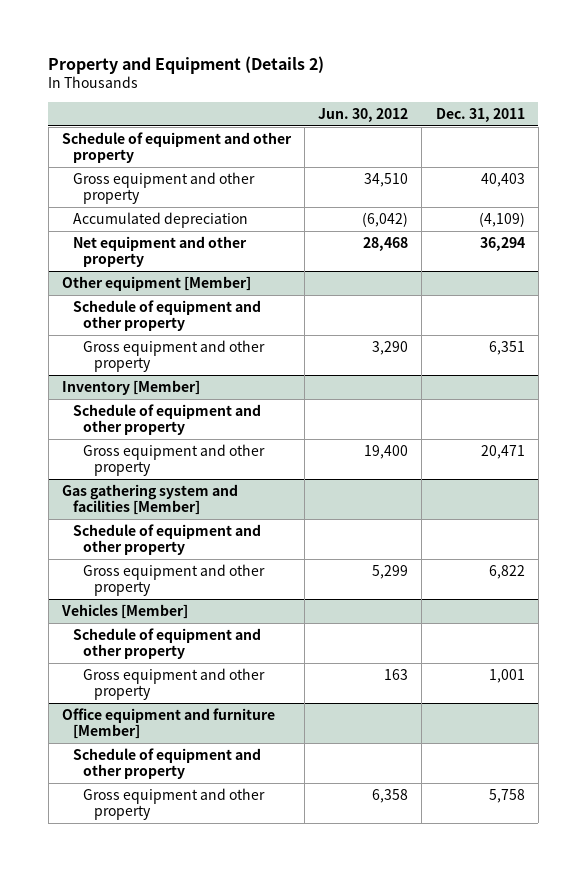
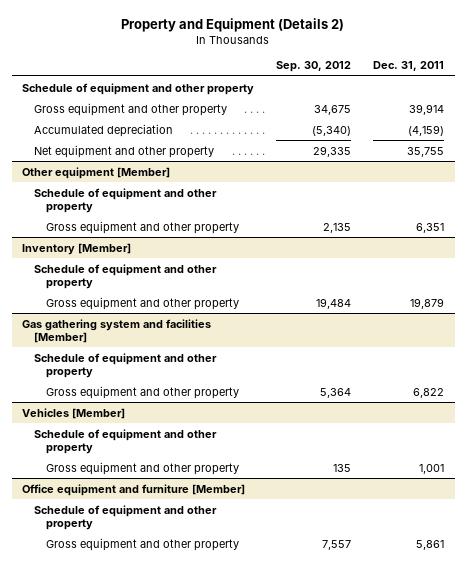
- | Jun. 30, 2012 | Dec. 31, 2011
+ | Sep. 30, 2012 | Dec. 31, 2011
- Gross equipment and other property | 34,510 | 40,403
- Accumulated depreciation | (6,042) | (4,109)
- Net equipment and other property | 28,468 | 36,294
+ Gross equipment and other property | 34,675 | 39,914
+ Accumulated depreciation | (5,340) | (4,159)
+ Net equipment and other property | 29,335 | 35,755
@ Inventory [Member]
- Gross equipment and other property | 19,400 | 20,471
+ Gross equipment and other property | 19,484 | 19,879
@ Office equipment and furniture [Member]
- Gross equipment and other property | 6,358 | 5,758
+ Gross equipment and other property | 7,557 | 5,861

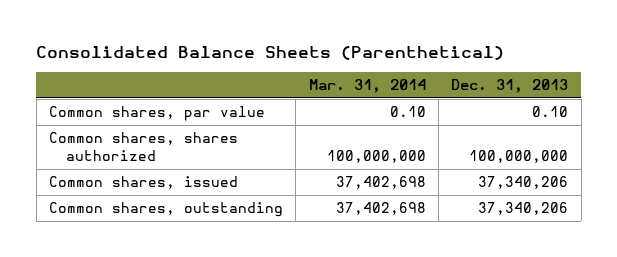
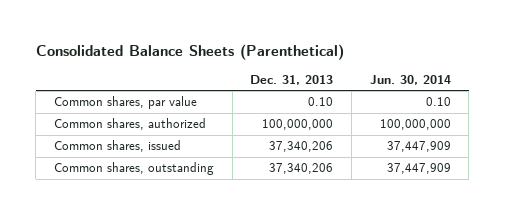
- | Mar. 31, 2014 | Dec. 31, 2013
+ | Dec. 31, 2013 | Jun. 30, 2014
- Common shares, shares authorized | 100,000,000 | 100,000,000
+ Common shares, authorized | 100,000,000 | 100,000,000

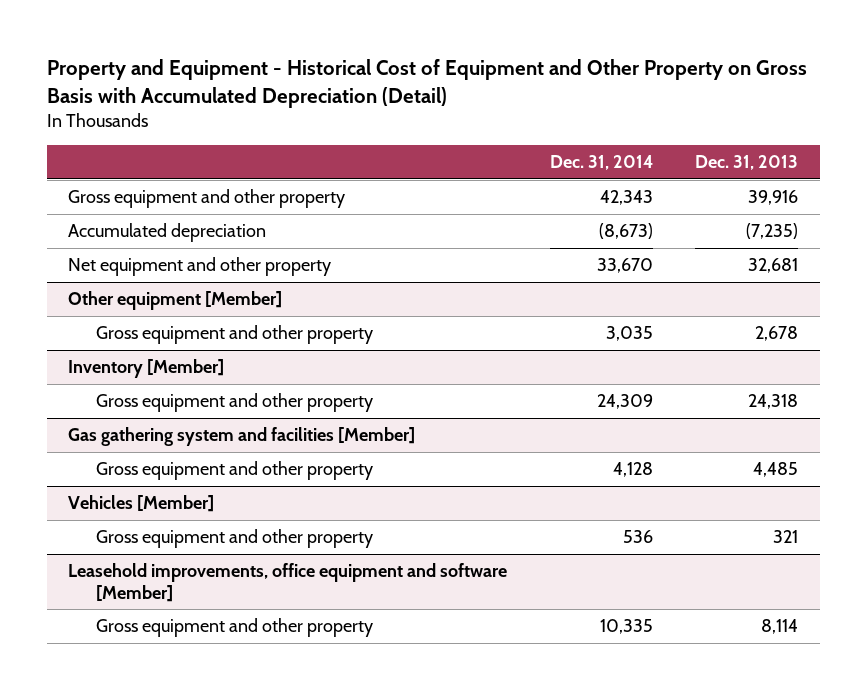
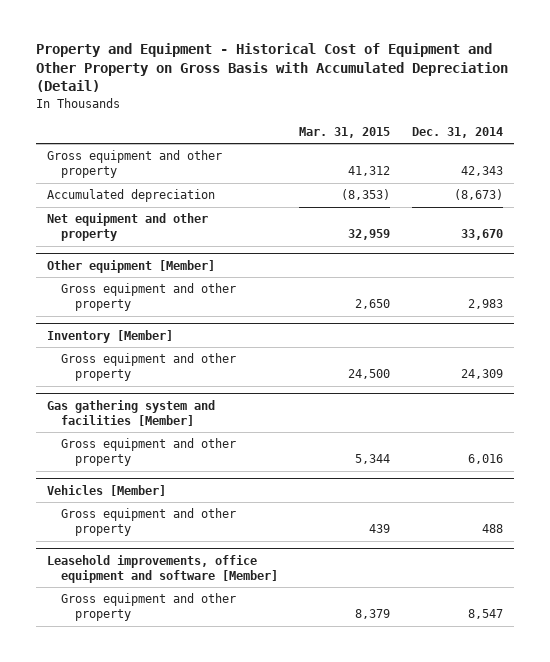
- | Dec. 31, 2014 | Dec. 31, 2013
+ | Mar. 31, 2015 | Dec. 31, 2014
@ Other equipment [Member]
- Gross equipment and other property | 3,035 | 2,678
+ Gross equipment and other property | 2,650 | 2,983
@ Gas gathering system and facilities [Member]
- Gross equipment and other property | 4,128 | 4,485
+ Gross equipment and other property | 5,344 | 6,016
@ Vehicles [Member]
- Gross equipment and other property | 536 | 321
+ Gross equipment and other property | 439 | 488
@ Leasehold improvements, office equipment and software [Member]
- Gross equipment and other property | 10,335 | 8,114
+ Gross equipment and other property | 8,379 | 8,547

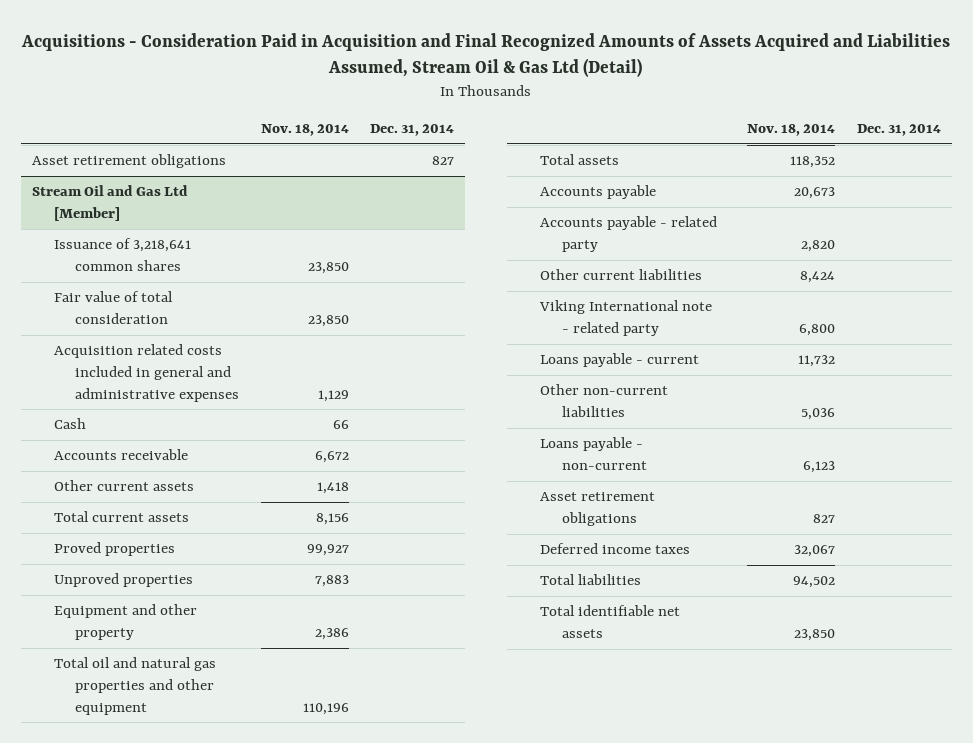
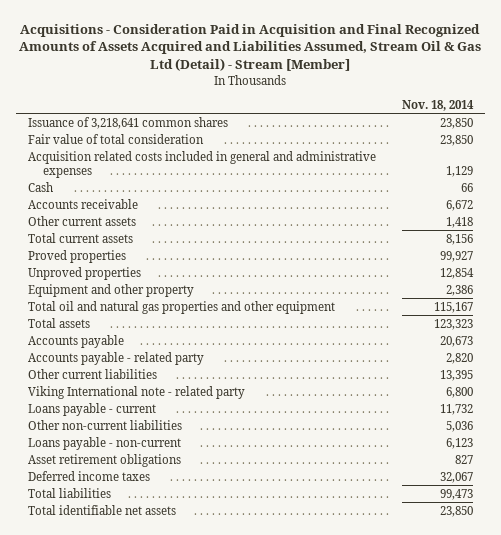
- Acquisitions - Consideration Paid in Acquisition and Final Recognized Amounts of Assets Acquired and Liabilities Assumed, Stream Oil & Gas Ltd (Detail)
+ Acquisitions - Consideration Paid in Acquisition and Final Recognized Amounts of Assets Acquired and Liabilities Assumed, Stream Oil & Gas Ltd (Detail) - Stream [Member]
- | Nov. 18, 2014 | Dec. 31, 2014
+ | Nov. 18, 2014
- Asset retirement obligations | | 827
- Stream Oil and Gas Ltd [Member]
- Unproved properties | 7,883 |
+ Unproved properties | 12,854
- Total oil and natural gas properties and other equipment | 110,196 |
- Total assets | 118,352 |
+ Total oil and natural gas properties and other equipment | 115,167
+ Total assets | 123,323
- Other current liabilities | 8,424 |
+ Other current liabilities | 13,395
- Total liabilities | 94,502 |
+ Total liabilities | 99,473

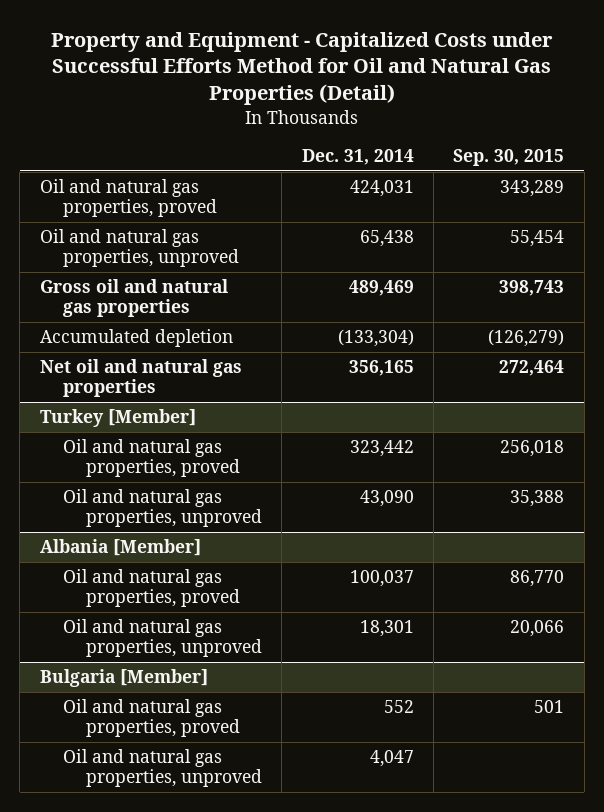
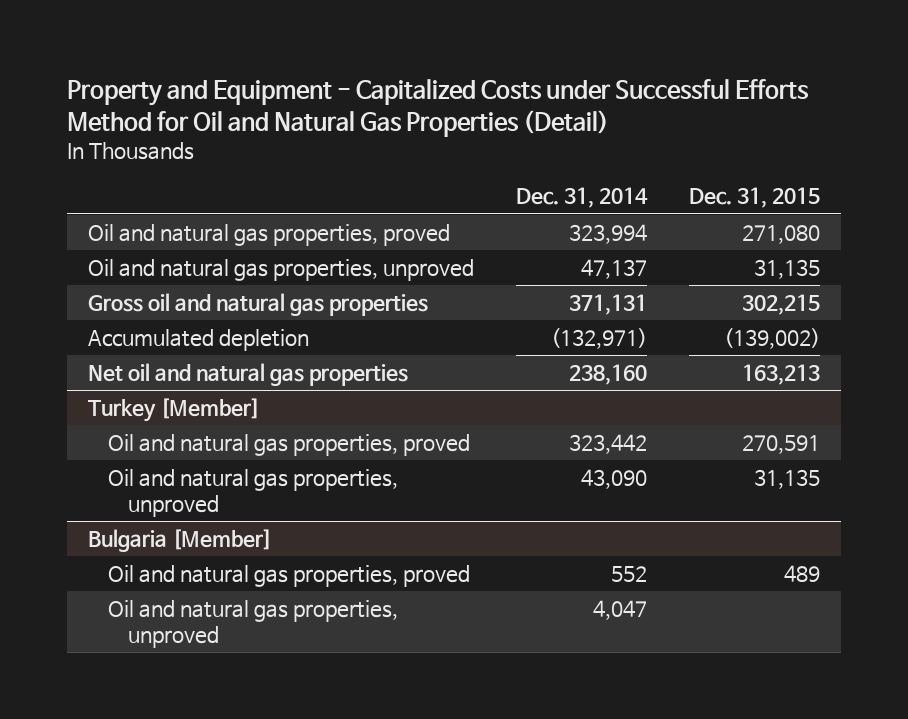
- | Dec. 31, 2014 | Sep. 30, 2015
+ | Dec. 31, 2014 | Dec. 31, 2015
- Oil and natural gas properties, proved | 424,031 | 343,289
- Oil and natural gas properties, unproved | 65,438 | 55,454
- Gross oil and natural gas properties | 489,469 | 398,743
- Accumulated depletion | (133,304) | (126,279)
- Net oil and natural gas properties | 356,165 | 272,464
+ Oil and natural gas properties, proved | 323,994 | 271,080
+ Oil and natural gas properties, unproved | 47,137 | 31,135
+ Gross oil and natural gas properties | 371,131 | 302,215
+ Accumulated depletion | (132,971) | (139,002)
+ Net oil and natural gas properties | 238,160 | 163,213
- Albania [Member]
- Oil and natural gas properties, proved | 100,037 | 86,770
- Oil and natural gas properties, unproved | 18,301 | 20,066

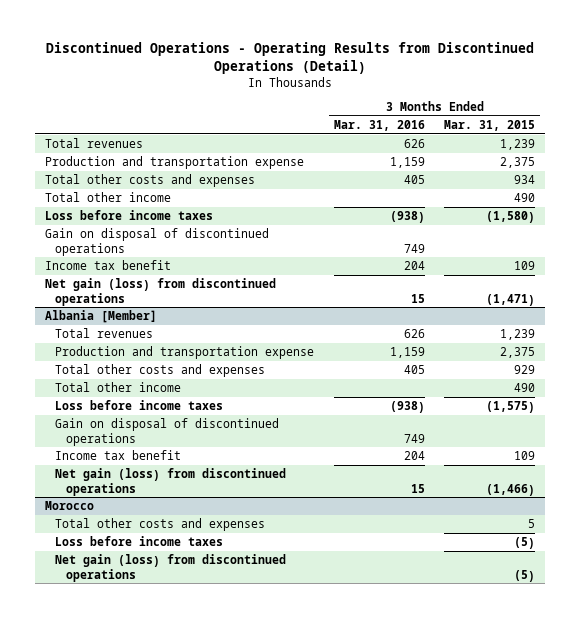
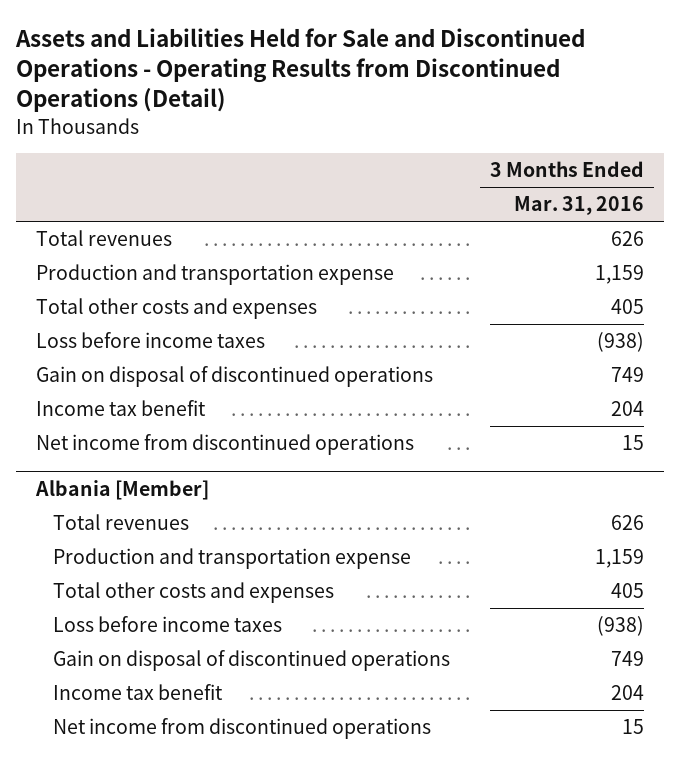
- Discontinued Operations - Operating Results from Discontinued Operations (Detail)
+ Assets and Liabilities Held for Sale and Discontinued Operations - Operating Results from Discontinued Operations (Detail)
- | 3 Months Ended Mar. 31, 2016 | 3 Months Ended Mar. 31, 2015
+ | 3 Months Ended Mar. 31, 2016
- Total other income | | 490
- Net gain (loss) from discontinued operations | 15 | (1,471)
+ Net income from discontinued operations | 15
@ Albania [Member]
- Total other income | | 490
- Net gain (loss) from discontinued operations | 15 | (1,466)
- Morocco
- Total other costs and expenses | | 5
- Loss before income taxes | | (5)
- Net gain (loss) from discontinued operations | | (5)
@ Albania [Member]
+ Net income from discontinued operations | 15

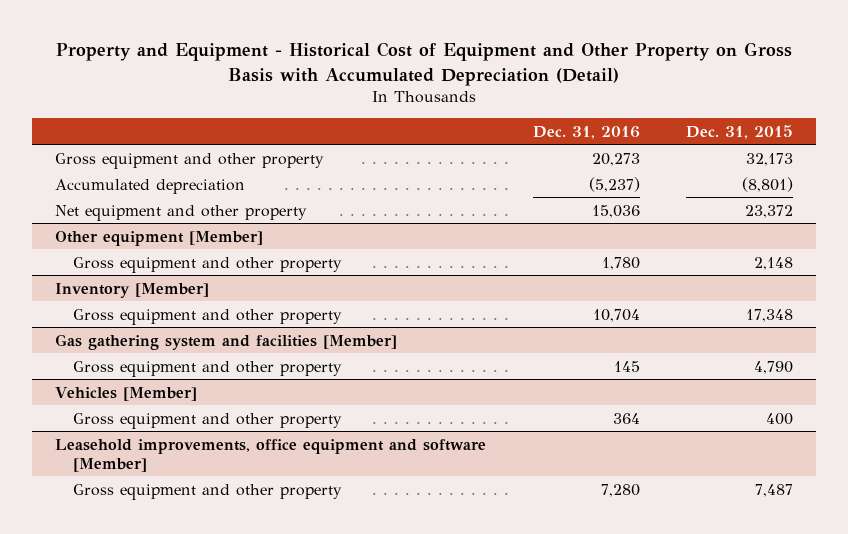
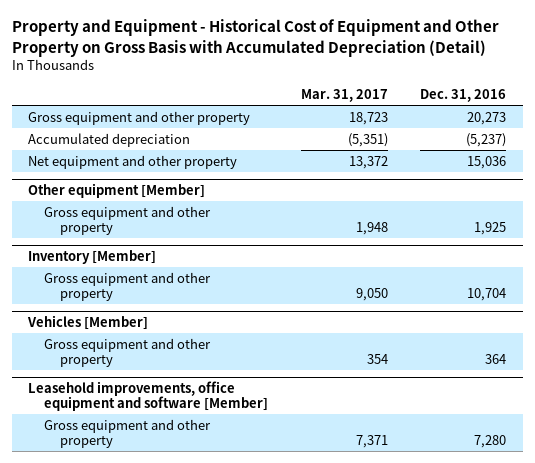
- | Dec. 31, 2016 | Dec. 31, 2015
+ | Mar. 31, 2017 | Dec. 31, 2016
@ Other equipment [Member]
- Gross equipment and other property | 1,780 | 2,148
+ Gross equipment and other property | 1,948 | 1,925
- Gas gathering system and facilities [Member]
- Gross equipment and other property | 145 | 4,790

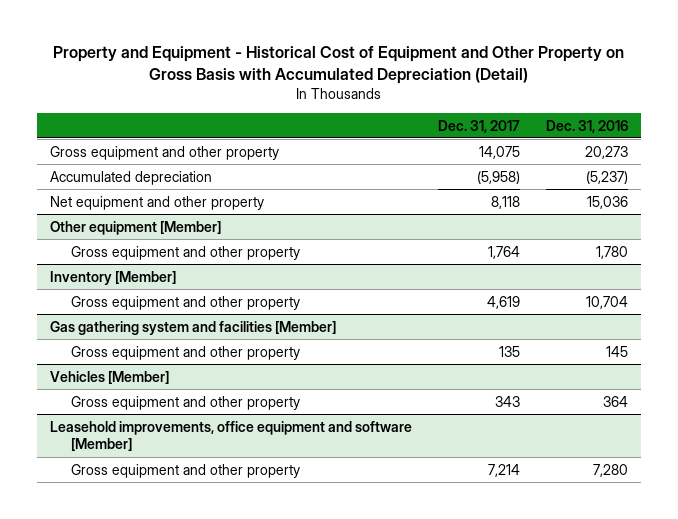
- | Mar. 31, 2017 | Dec. 31, 2016
+ | Dec. 31, 2017 | Dec. 31, 2016
@ Other equipment [Member]
- Gross equipment and other property | 1,948 | 1,925
+ Gross equipment and other property | 1,764 | 1,780
+ Gas gathering system and facilities [Member]
+ Gross equipment and other property | 135 | 145

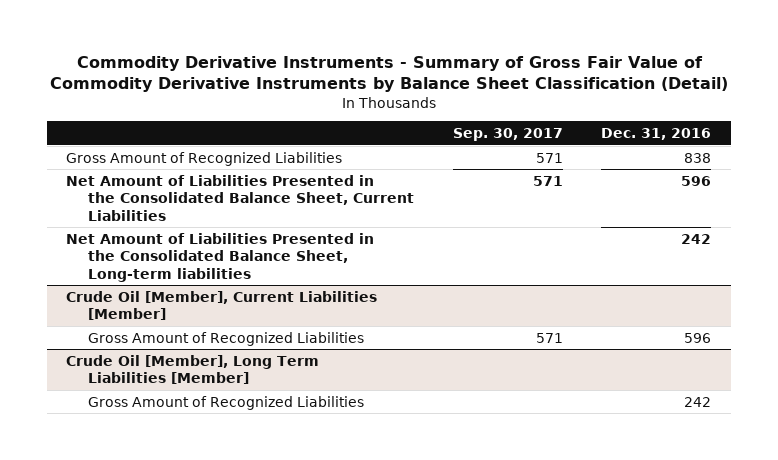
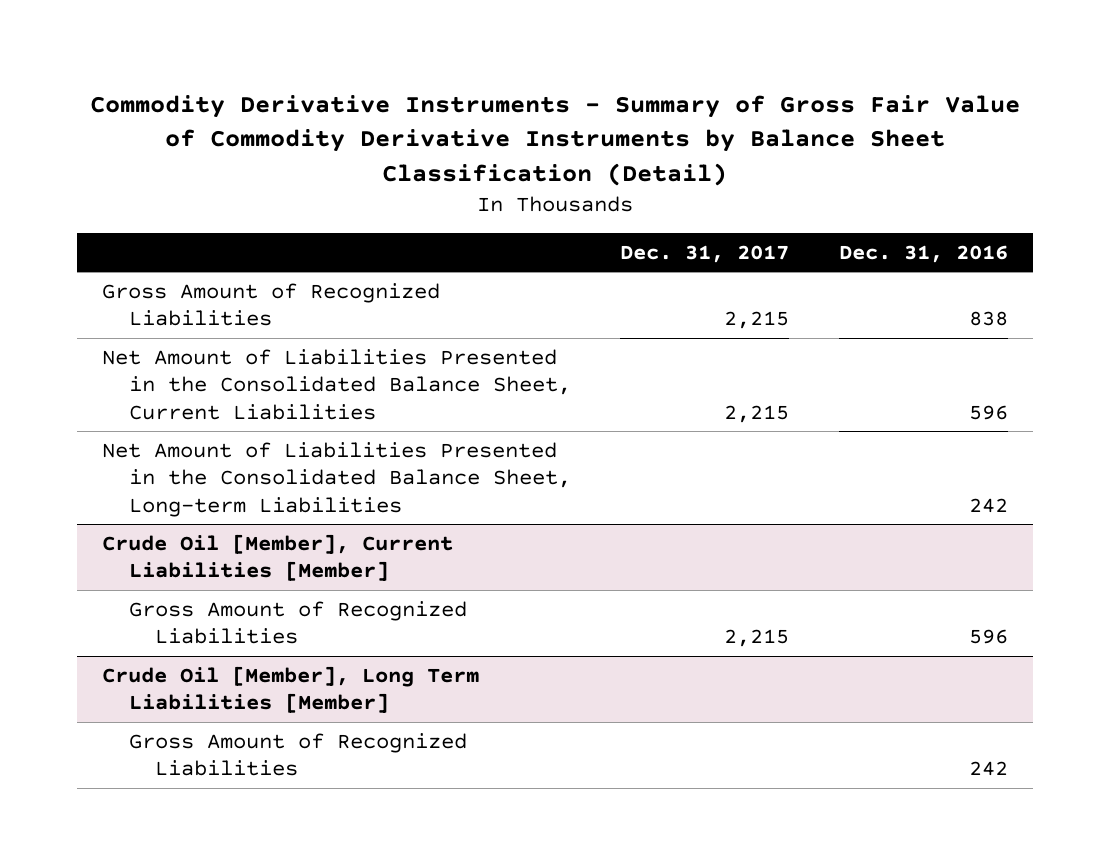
- | Sep. 30, 2017 | Dec. 31, 2016
+ | Dec. 31, 2017 | Dec. 31, 2016
- Net Amount of Liabilities Presented in the Consolidated Balance Sheet, Long-term liabilities | | 242
+ Net Amount of Liabilities Presented in the Consolidated Balance Sheet, Long-term Liabilities | | 242

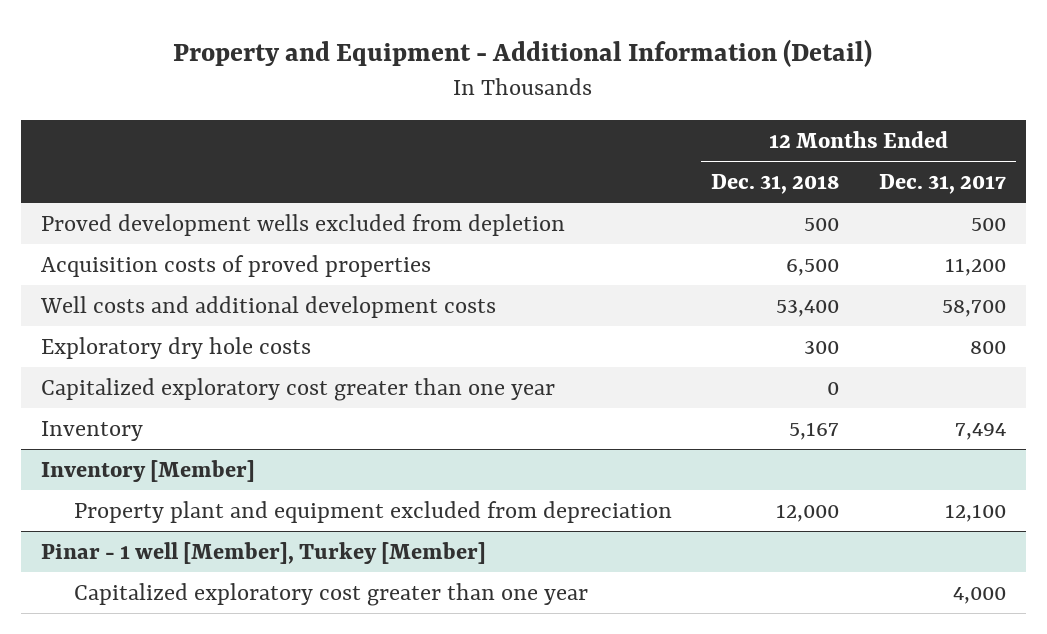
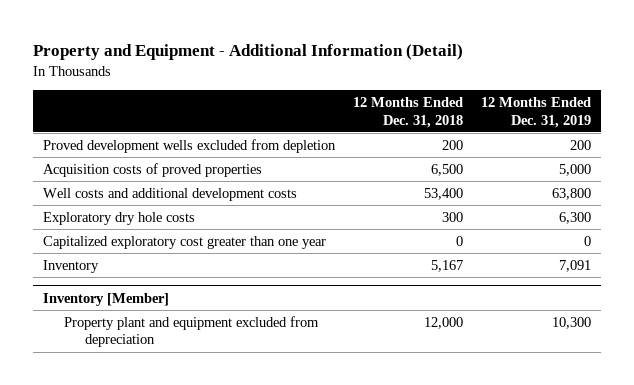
- | 12 Months Ended Dec. 31, 2018 | 12 Months Ended Dec. 31, 2017
+ | 12 Months Ended Dec. 31, 2018 | 12 Months Ended Dec. 31, 2019
- Proved development wells excluded from depletion | 500 | 500
+ Proved development wells excluded from depletion | 200 | 200
- Pinar - 1 well [Member], Turkey [Member]
- Capitalized exploratory cost greater than one year | | 4,000

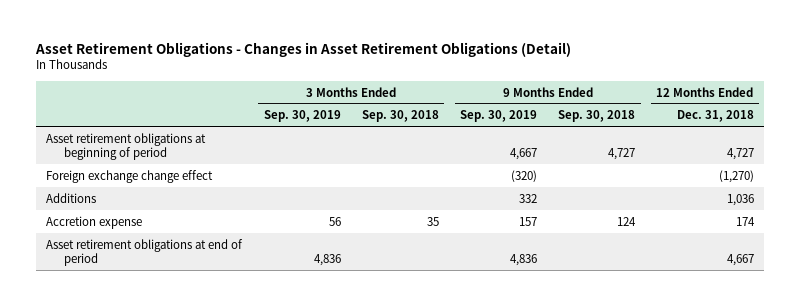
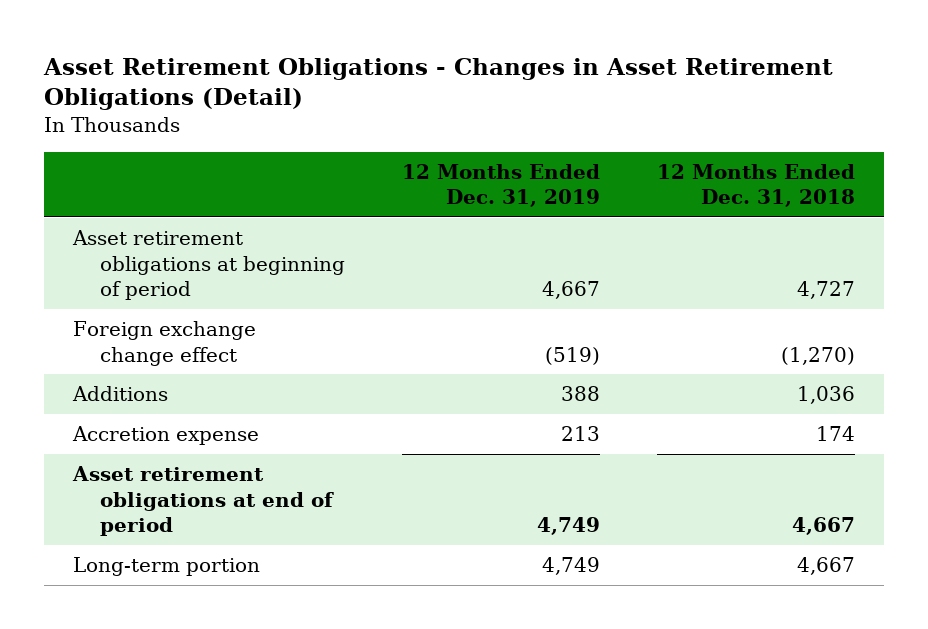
- | 3 Months Ended Sep. 30, 2019 | 3 Months Ended Sep. 30, 2018 | 9 Months Ended Sep. 30, 2019 | 9 Months Ended Sep. 30, 2018 | 12 Months Ended Dec. 31, 2018
+ | 12 Months Ended Dec. 31, 2019 | 12 Months Ended Dec. 31, 2018
+ Long-term portion | 4,749 | 4,667

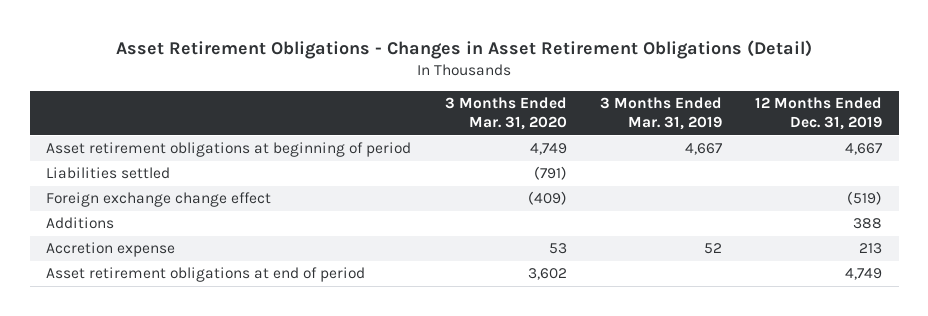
- | 12 Months Ended Dec. 31, 2019 | 12 Months Ended Dec. 31, 2018
+ | 3 Months Ended Mar. 31, 2020 | 3 Months Ended Mar. 31, 2019 | 12 Months Ended Dec. 31, 2019
+ Liabilities settled | (791) | |
- Long-term portion | 4,749 | 4,667

